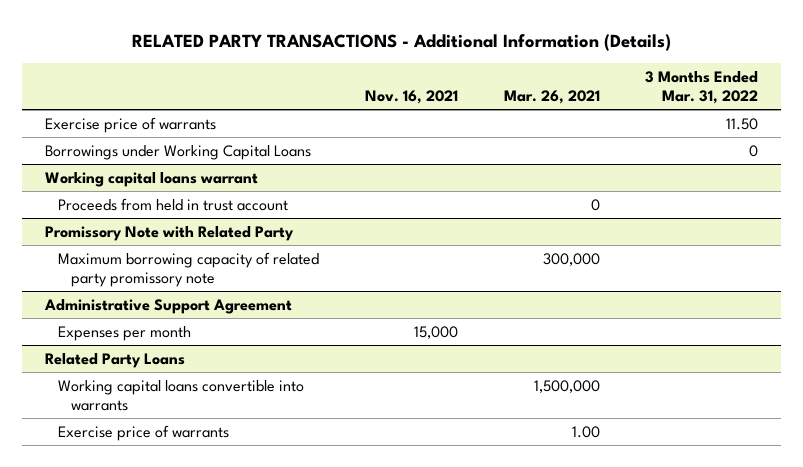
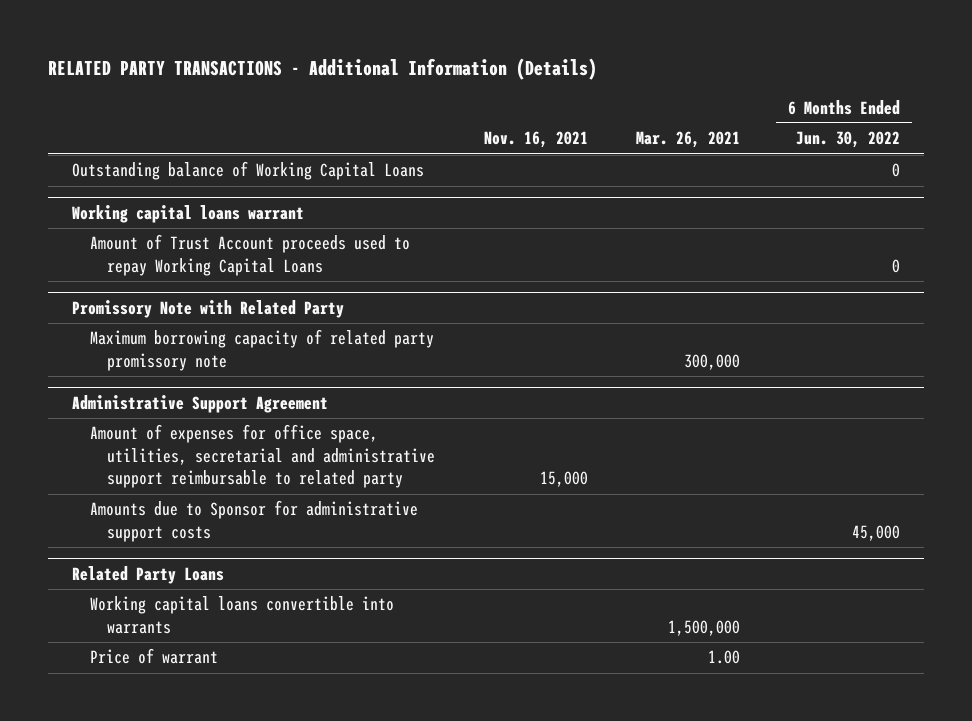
- | Nov. 16, 2021 | Mar. 26, 2021 | 3 Months Ended Mar. 31, 2022
+ | Nov. 16, 2021 | Mar. 26, 2021 | 6 Months Ended Jun. 30, 2022
- Exercise price of warrants | | | 11.50
- Borrowings under Working Capital Loans | | | 0
+ Outstanding balance of Working Capital Loans | | | 0
@ Working capital loans warrant
- Proceeds from held in trust account | | 0 |
+ Amount of Trust Account proceeds used to repay Working Capital Loans | | | 0
@ Administrative Support Agreement
- Expenses per month | 15,000 | |
+ Amount of expenses for office space, utilities, secretarial and administrative support reimbursable to related party | 15,000 | |
+ Amounts due to Sponsor for administrative support costs | | | 45,000
@ Related Party Loans
- Exercise price of warrants | | 1.00 |
+ Price of warrant | | 1.00 |

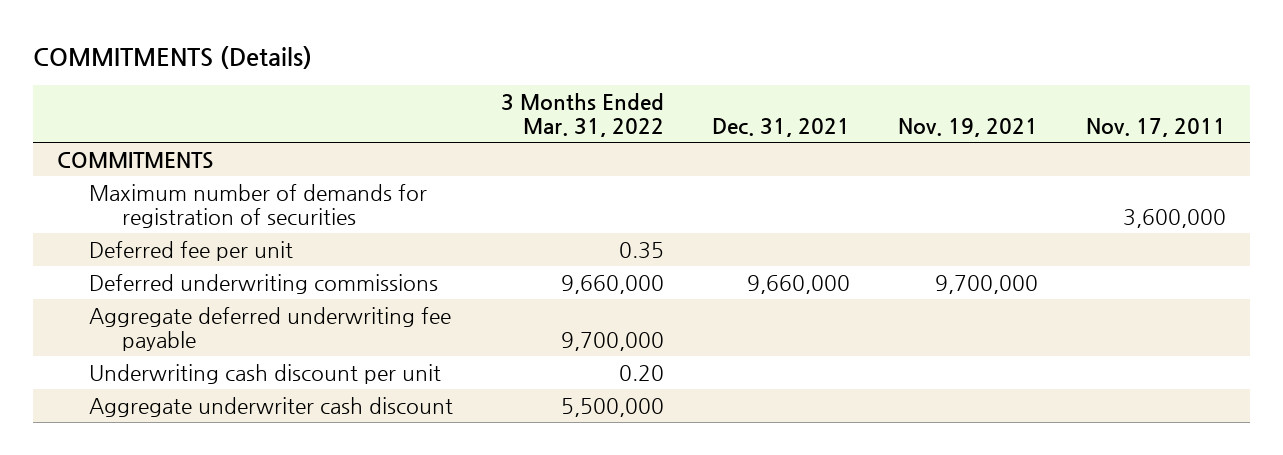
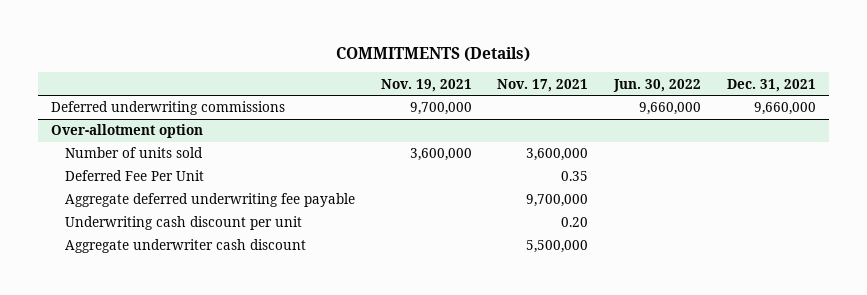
- | 3 Months Ended Mar. 31, 2022 | Dec. 31, 2021 | Nov. 19, 2021 | Nov. 17, 2011
+ | Nov. 19, 2021 | Nov. 17, 2021 | Jun. 30, 2022 | Dec. 31, 2021
- COMMITMENTS
- Maximum number of demands for registration of securities | | | | 3,600,000
- Deferred fee per unit | 0.35 | | |
- Aggregate deferred underwriting fee payable | 9,700,000 | | |
- Underwriting cash discount per unit | 0.20 | | |
- Aggregate underwriter cash discount | 5,500,000 | | |
+ Over-allotment option
+ Number of units sold | 3,600,000 | 3,600,000 | |
+ Deferred Fee Per Unit | | 0.35 | |
+ Aggregate deferred underwriting fee payable | | 9,700,000 | |
+ Underwriting cash discount per unit | | 0.20 | |
+ Aggregate underwriter cash discount | | 5,500,000 | |

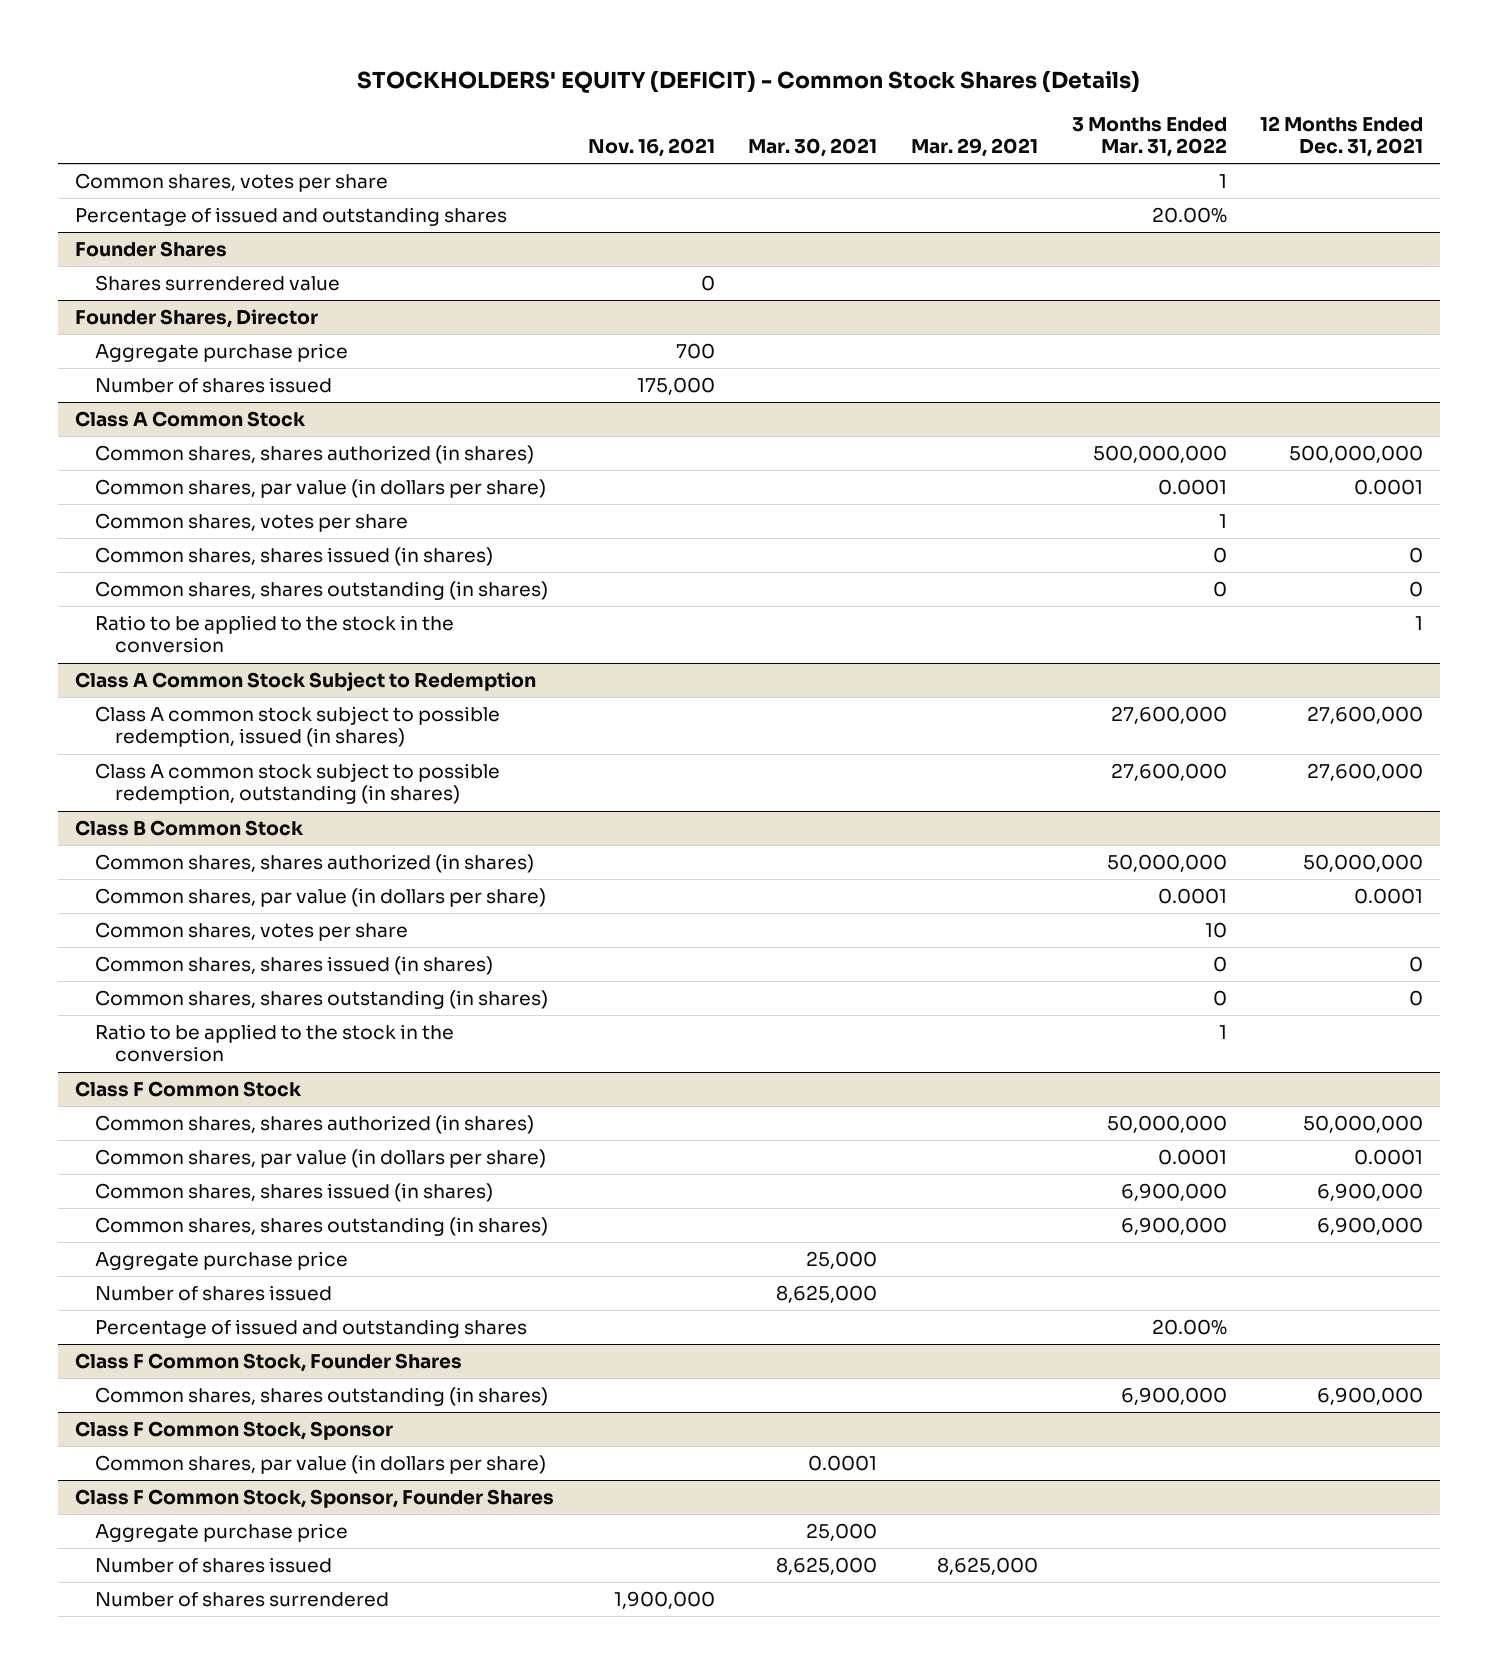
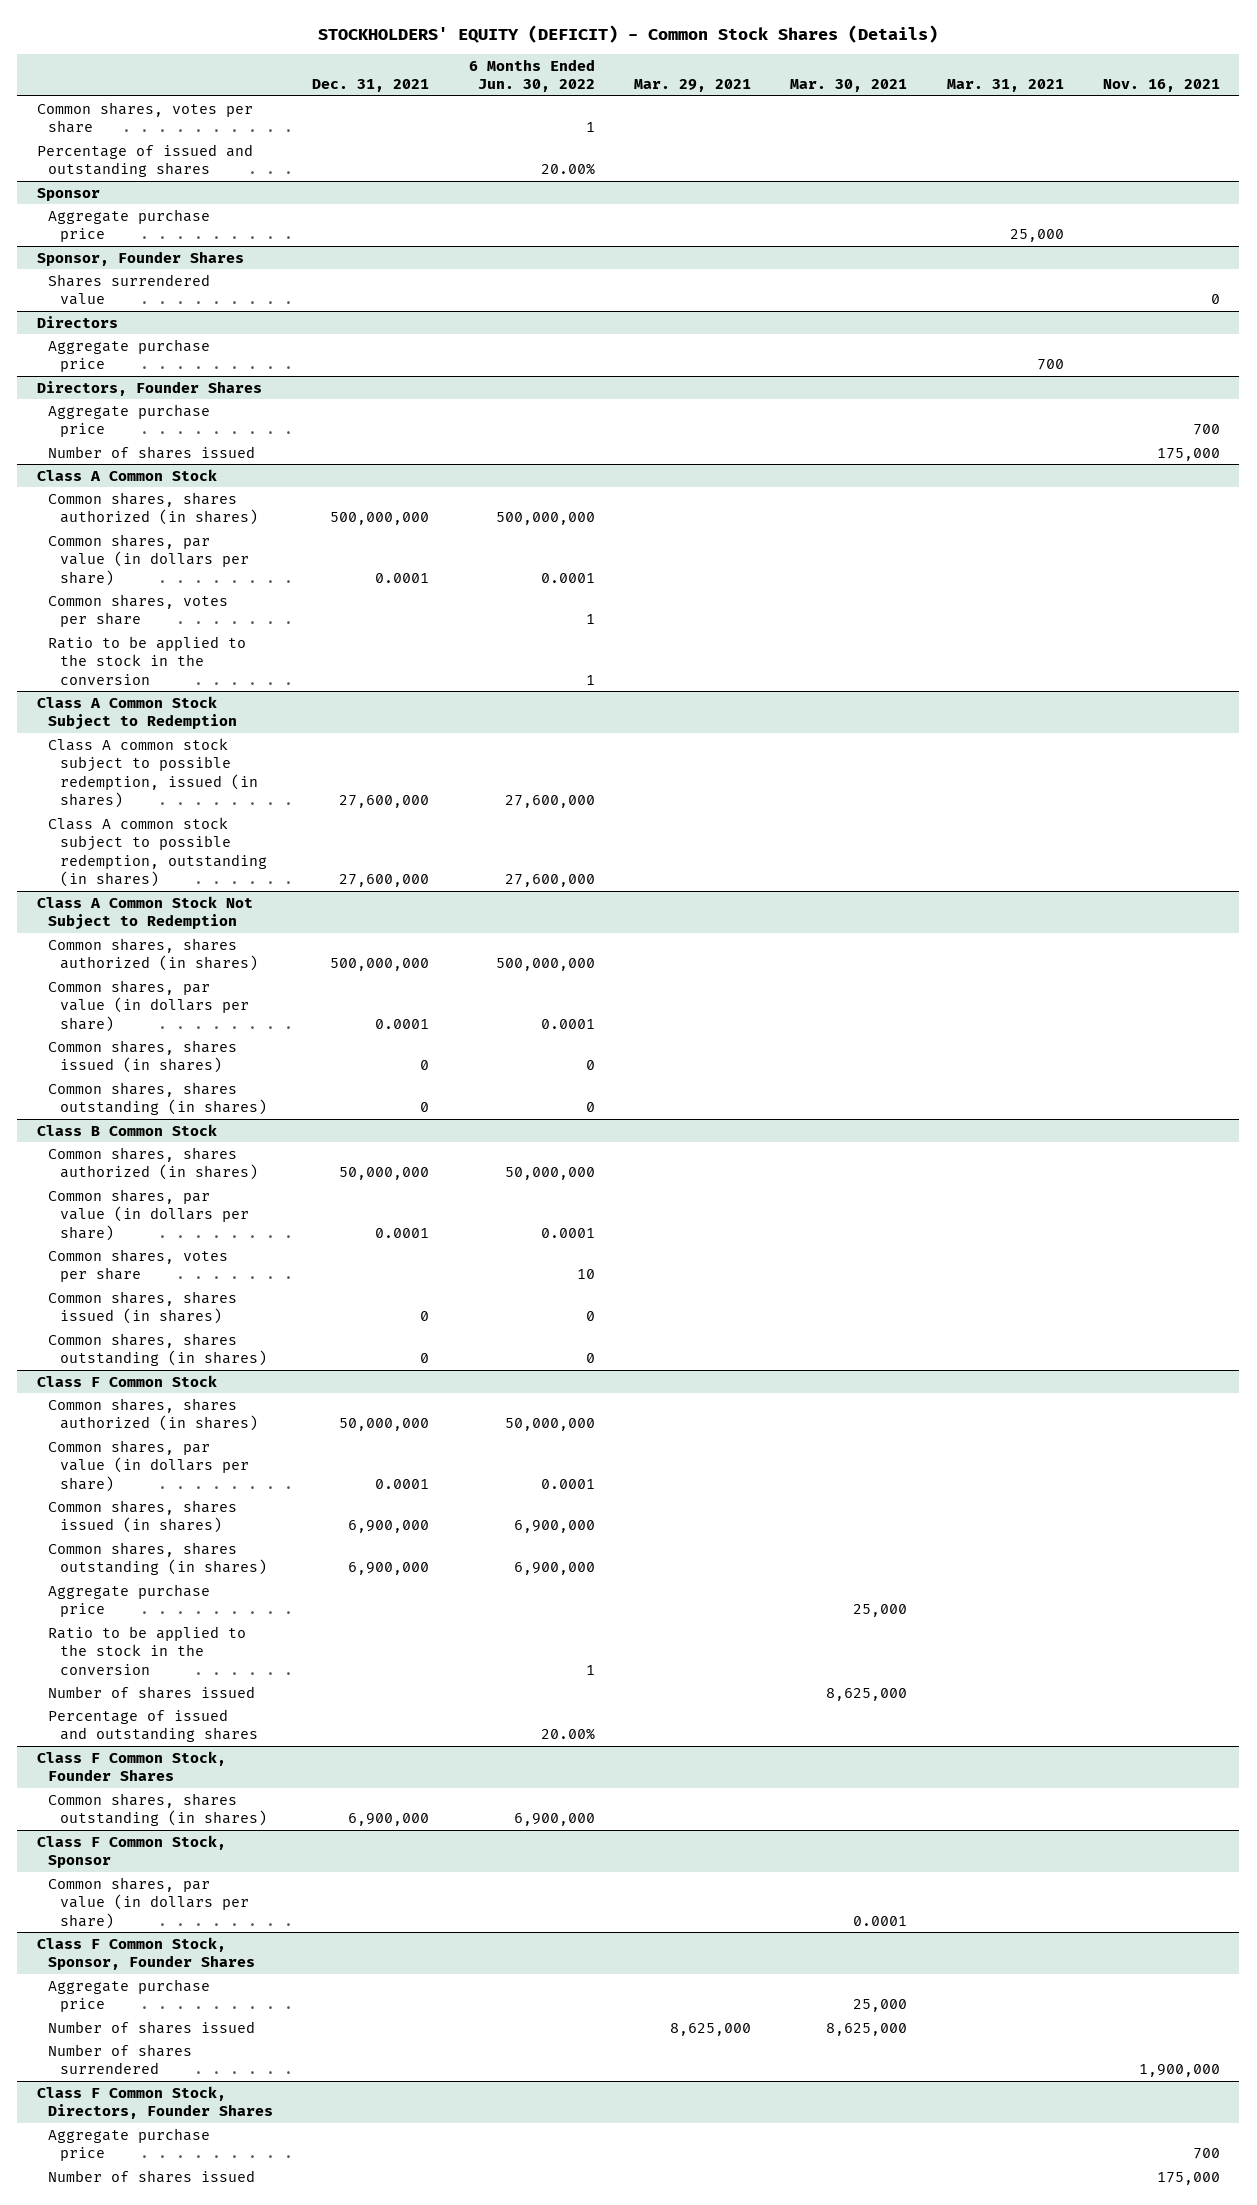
- | Nov. 16, 2021 | Mar. 30, 2021 | Mar. 29, 2021 | 3 Months Ended Mar. 31, 2022 | 12 Months Ended Dec. 31, 2021
+ | Dec. 31, 2021 | 6 Months Ended Jun. 30, 2022 | Mar. 29, 2021 | Mar. 30, 2021 | Mar. 31, 2021 | Nov. 16, 2021
- Founder Shares
+ Sponsor
+ Aggregate purchase price | | | | | 25,000 |
+ Sponsor, Founder Shares
- Founder Shares, Director
+ Directors
+ Aggregate purchase price | | | | | 700 |
+ Directors, Founder Shares
@ Class A Common Stock
- Common shares, shares issued (in shares) | | | | 0 | 0
- Common shares, shares outstanding (in shares) | | | | 0 | 0
+ Class A Common Stock Not Subject to Redemption
+ Common shares, shares authorized (in shares) | 500,000,000 | 500,000,000 | | | |
+ Common shares, par value (in dollars per share) | 0.0001 | 0.0001 | | | |
+ Common shares, shares issued (in shares) | 0 | 0 | | | |
+ Common shares, shares outstanding (in shares) | 0 | 0 | | | |
@ Class B Common Stock
- Ratio to be applied to the stock in the conversion | | | | 1 |
@ Class F Common Stock
+ Ratio to be applied to the stock in the conversion | | 1 | | | |
+ Class F Common Stock, Directors, Founder Shares
+ Aggregate purchase price | | | | | | 700
+ Number of shares issued | | | | | | 175,000

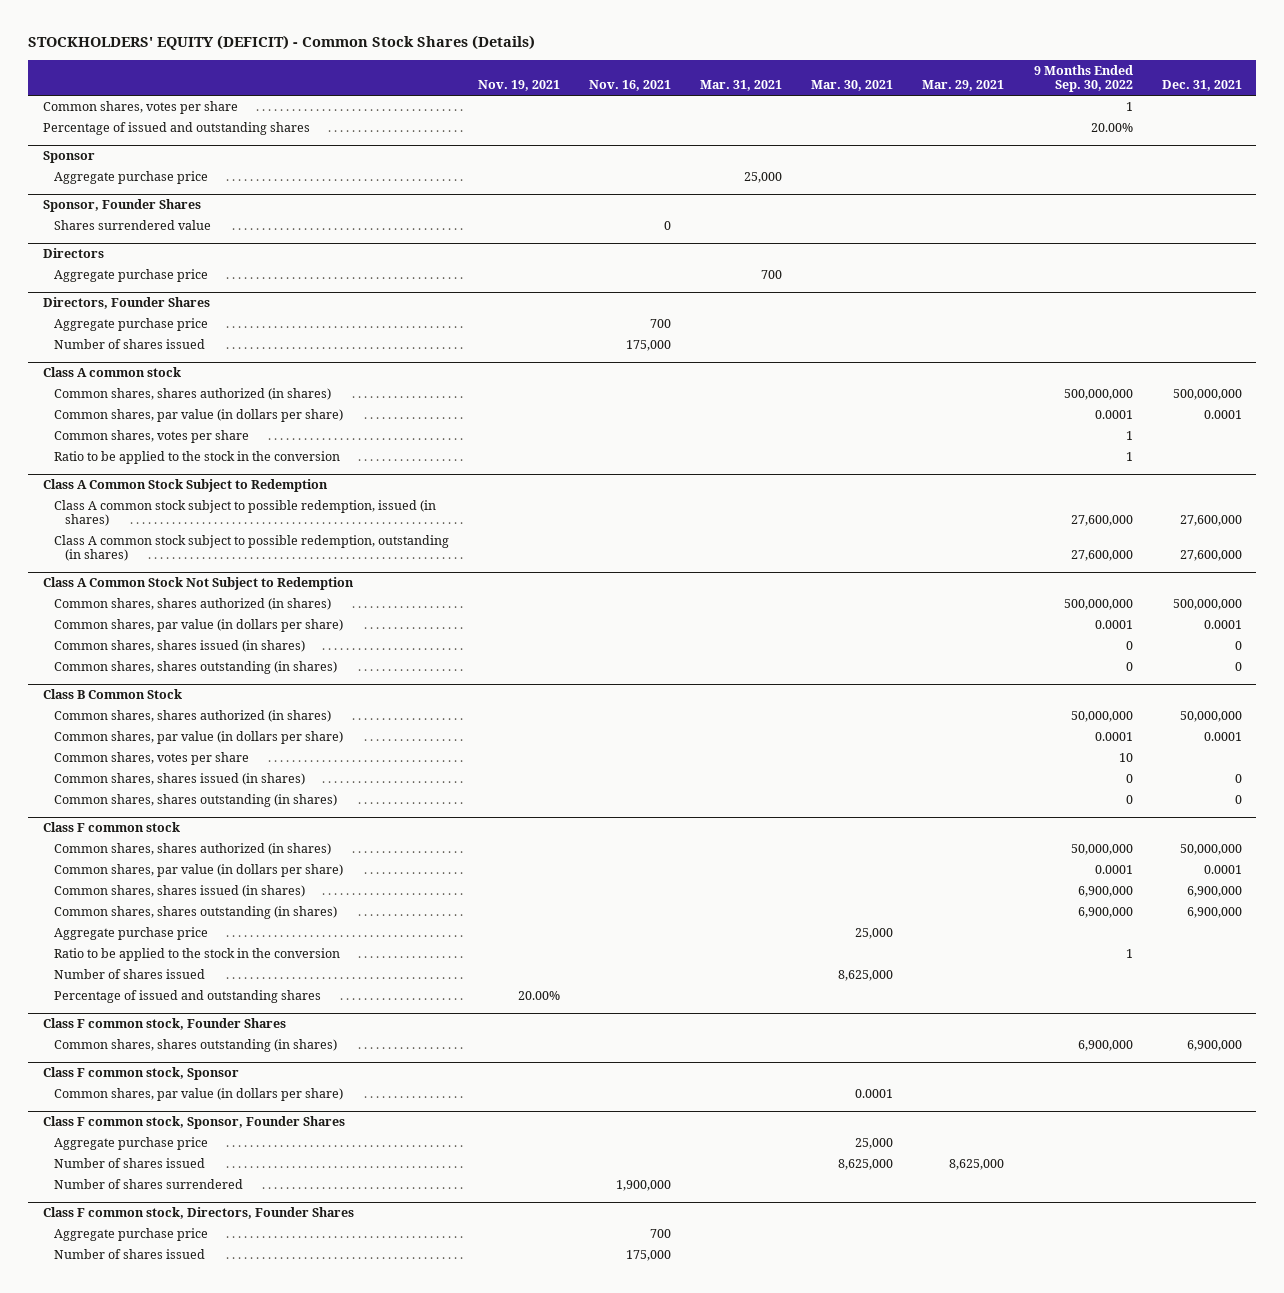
- | Dec. 31, 2021 | 6 Months Ended Jun. 30, 2022 | Mar. 29, 2021 | Mar. 30, 2021 | Mar. 31, 2021 | Nov. 16, 2021
+ | Nov. 19, 2021 | Nov. 16, 2021 | Mar. 31, 2021 | Mar. 30, 2021 | Mar. 29, 2021 | 9 Months Ended Sep. 30, 2022 | Dec. 31, 2021
- Class A Common Stock
+ Class A common stock
- Class F Common Stock
+ Class F common stock
- Class F Common Stock, Founder Shares
+ Class F common stock, Founder Shares
- Class F Common Stock, Sponsor
+ Class F common stock, Sponsor
- Class F Common Stock, Sponsor, Founder Shares
+ Class F common stock, Sponsor, Founder Shares
- Class F Common Stock, Directors, Founder Shares
+ Class F common stock, Directors, Founder Shares

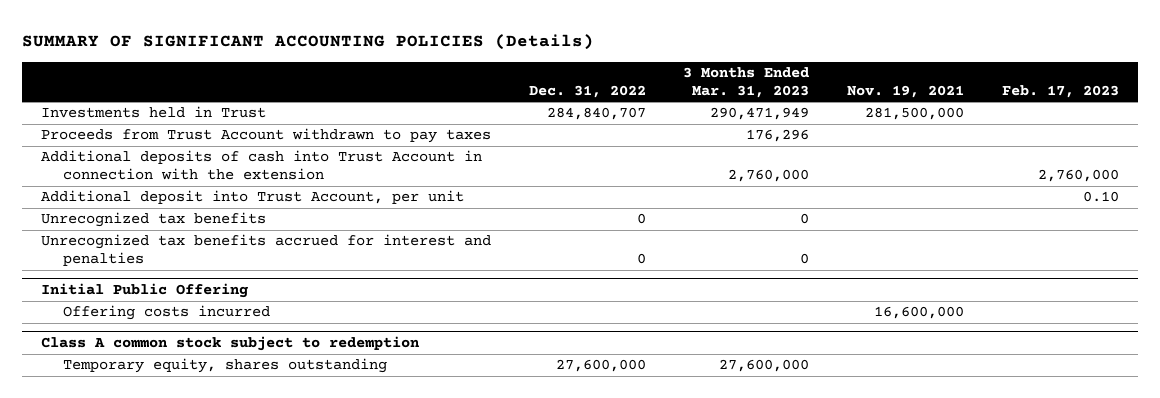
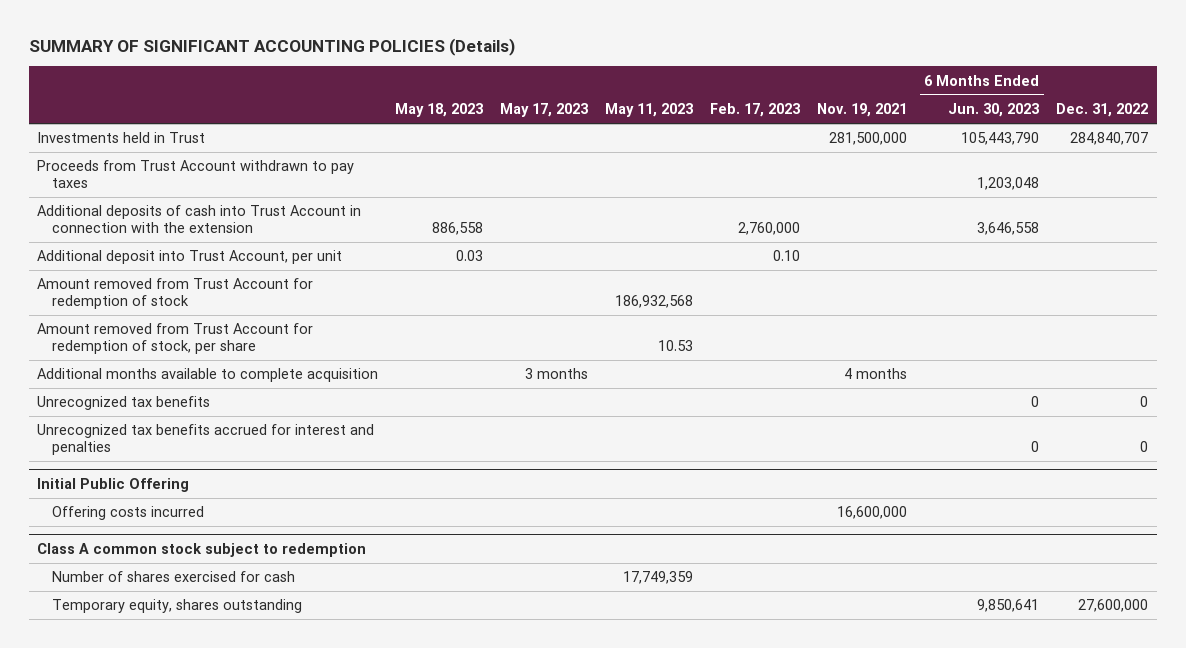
- | Dec. 31, 2022 | 3 Months Ended Mar. 31, 2023 | Nov. 19, 2021 | Feb. 17, 2023
+ | May 18, 2023 | May 17, 2023 | May 11, 2023 | Feb. 17, 2023 | Nov. 19, 2021 | 6 Months Ended Jun. 30, 2023 | Dec. 31, 2022
+ Amount removed from Trust Account for redemption of stock | | | 186,932,568 | | | |
+ Amount removed from Trust Account for redemption of stock, per share | | | 10.53 | | | |
+ Additional months available to complete acquisition | | 3 months | | | 4 months | |
@ Class A common stock subject to redemption
+ Number of shares exercised for cash | | | 17,749,359 | | | |

